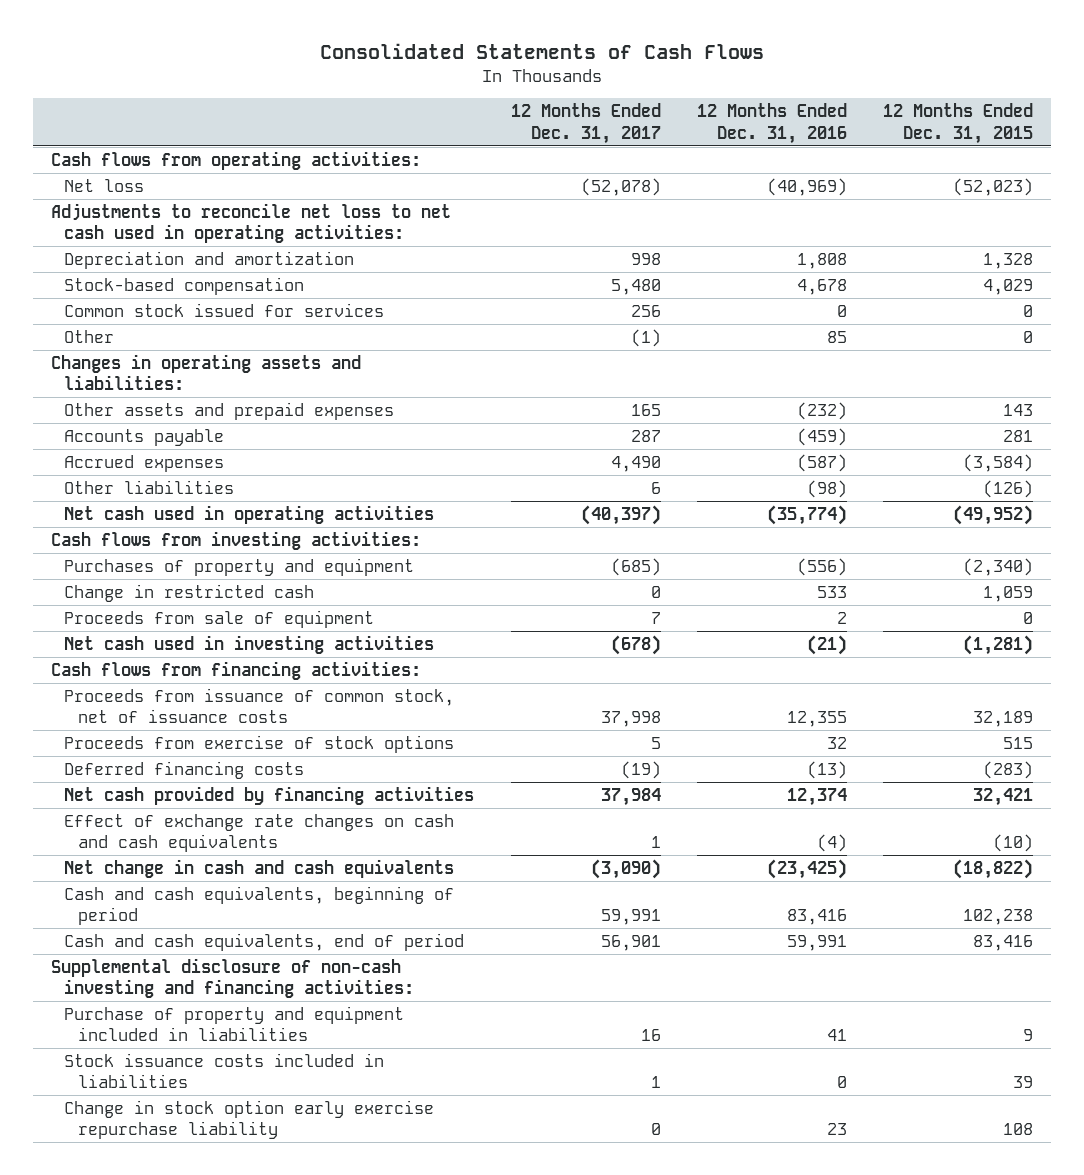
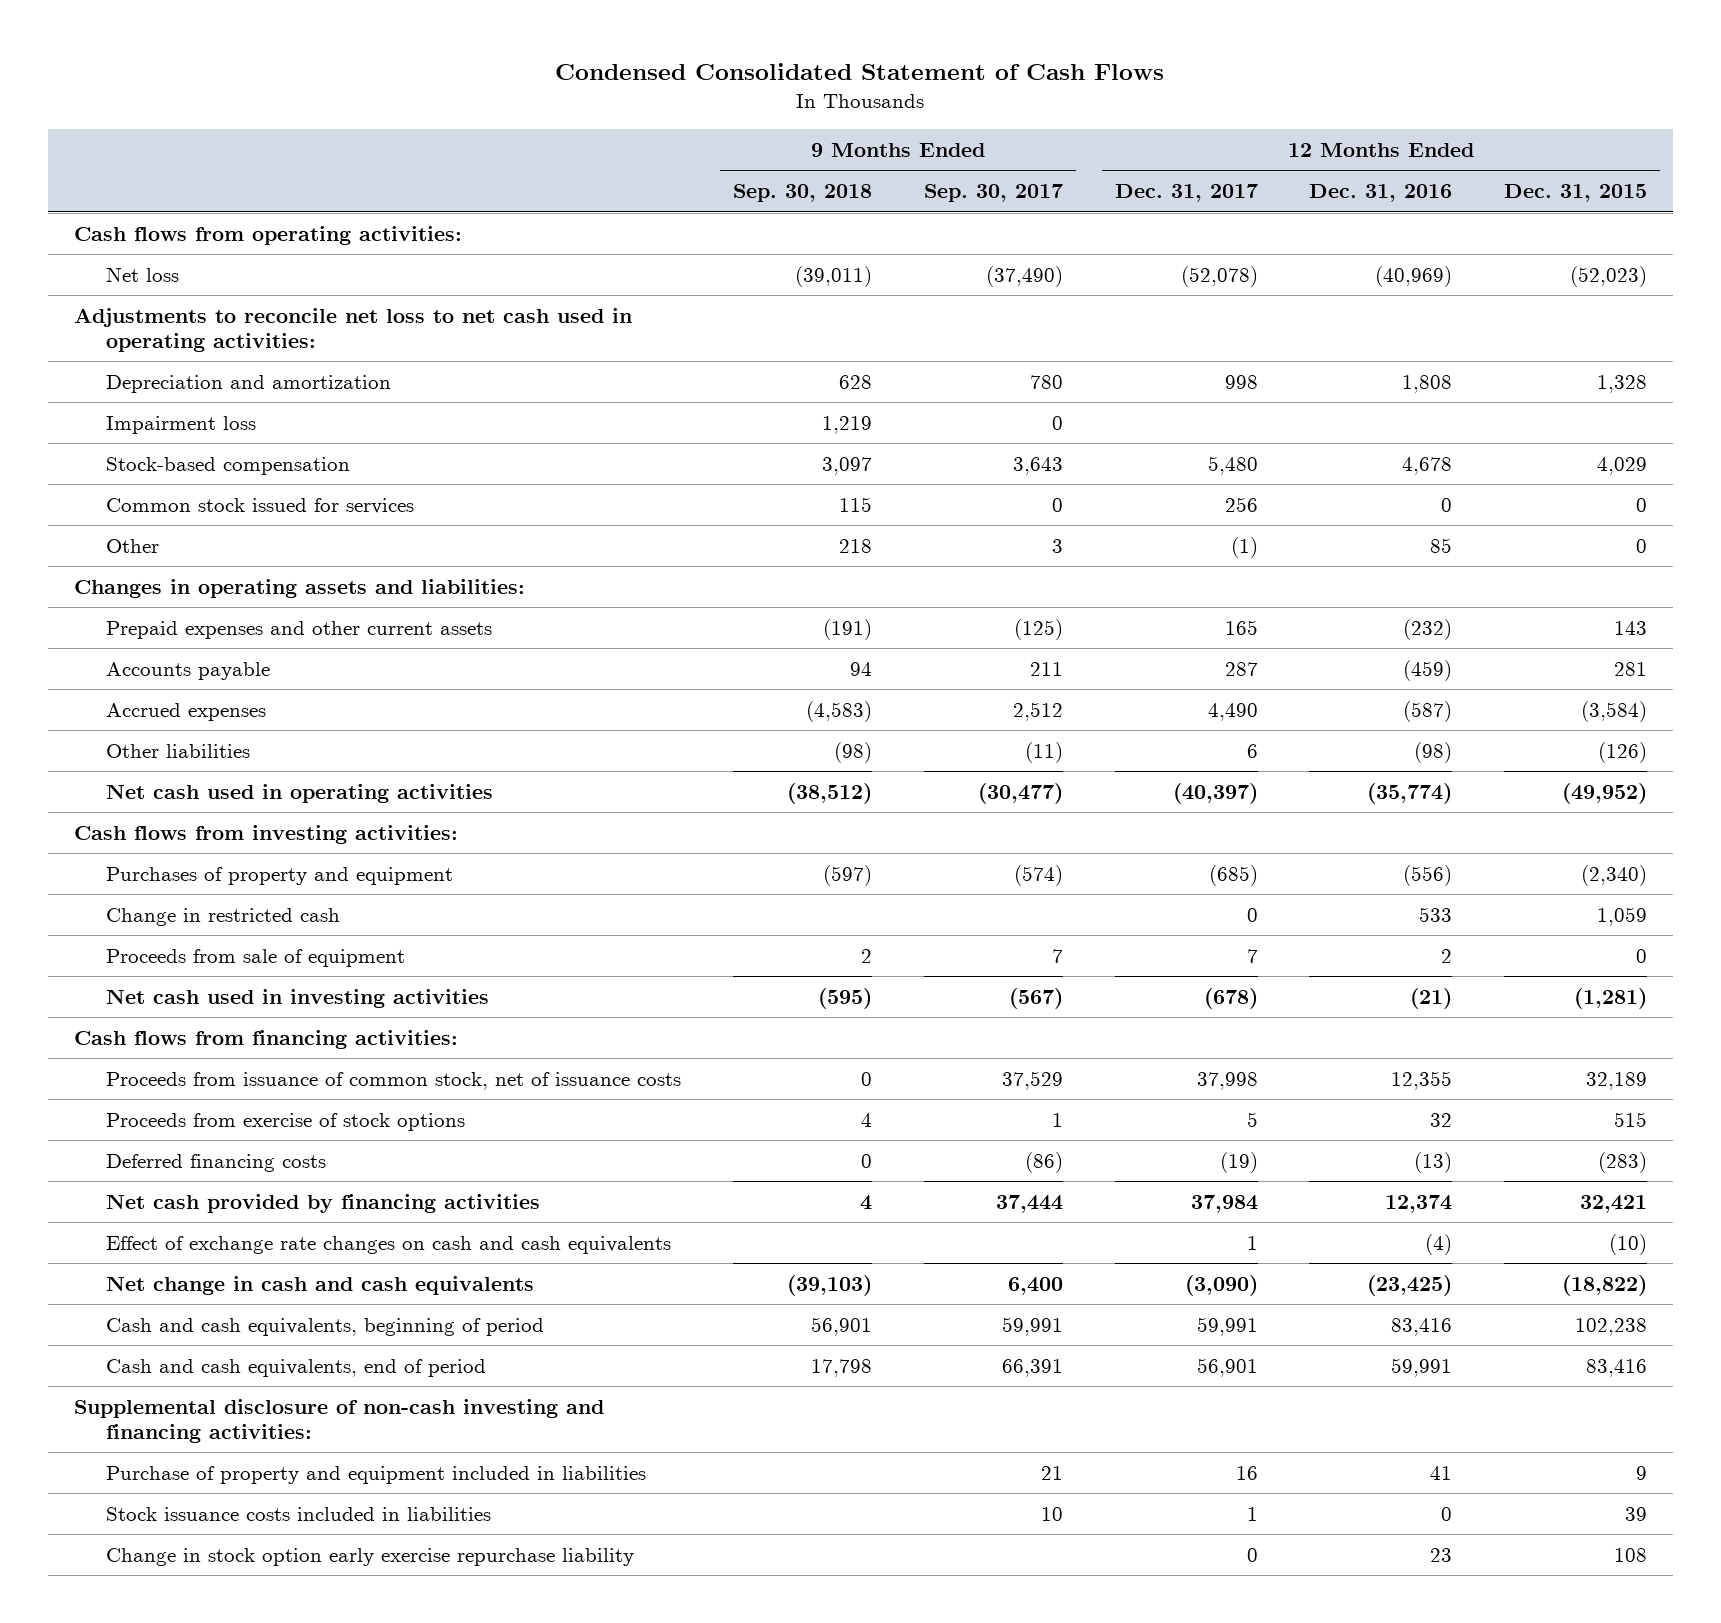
- Consolidated Statements of Cash Flows
+ Condensed Consolidated Statement of Cash Flows
- | 12 Months Ended Dec. 31, 2017 | 12 Months Ended Dec. 31, 2016 | 12 Months Ended Dec. 31, 2015
+ | 9 Months Ended Sep. 30, 2018 | 9 Months Ended Sep. 30, 2017 | 12 Months Ended Dec. 31, 2017 | 12 Months Ended Dec. 31, 2016 | 12 Months Ended Dec. 31, 2015
+ Impairment loss | 1,219 | 0 | | |
- Other assets and prepaid expenses | 165 | (232) | 143
+ Prepaid expenses and other current assets | (191) | (125) | 165 | (232) | 143

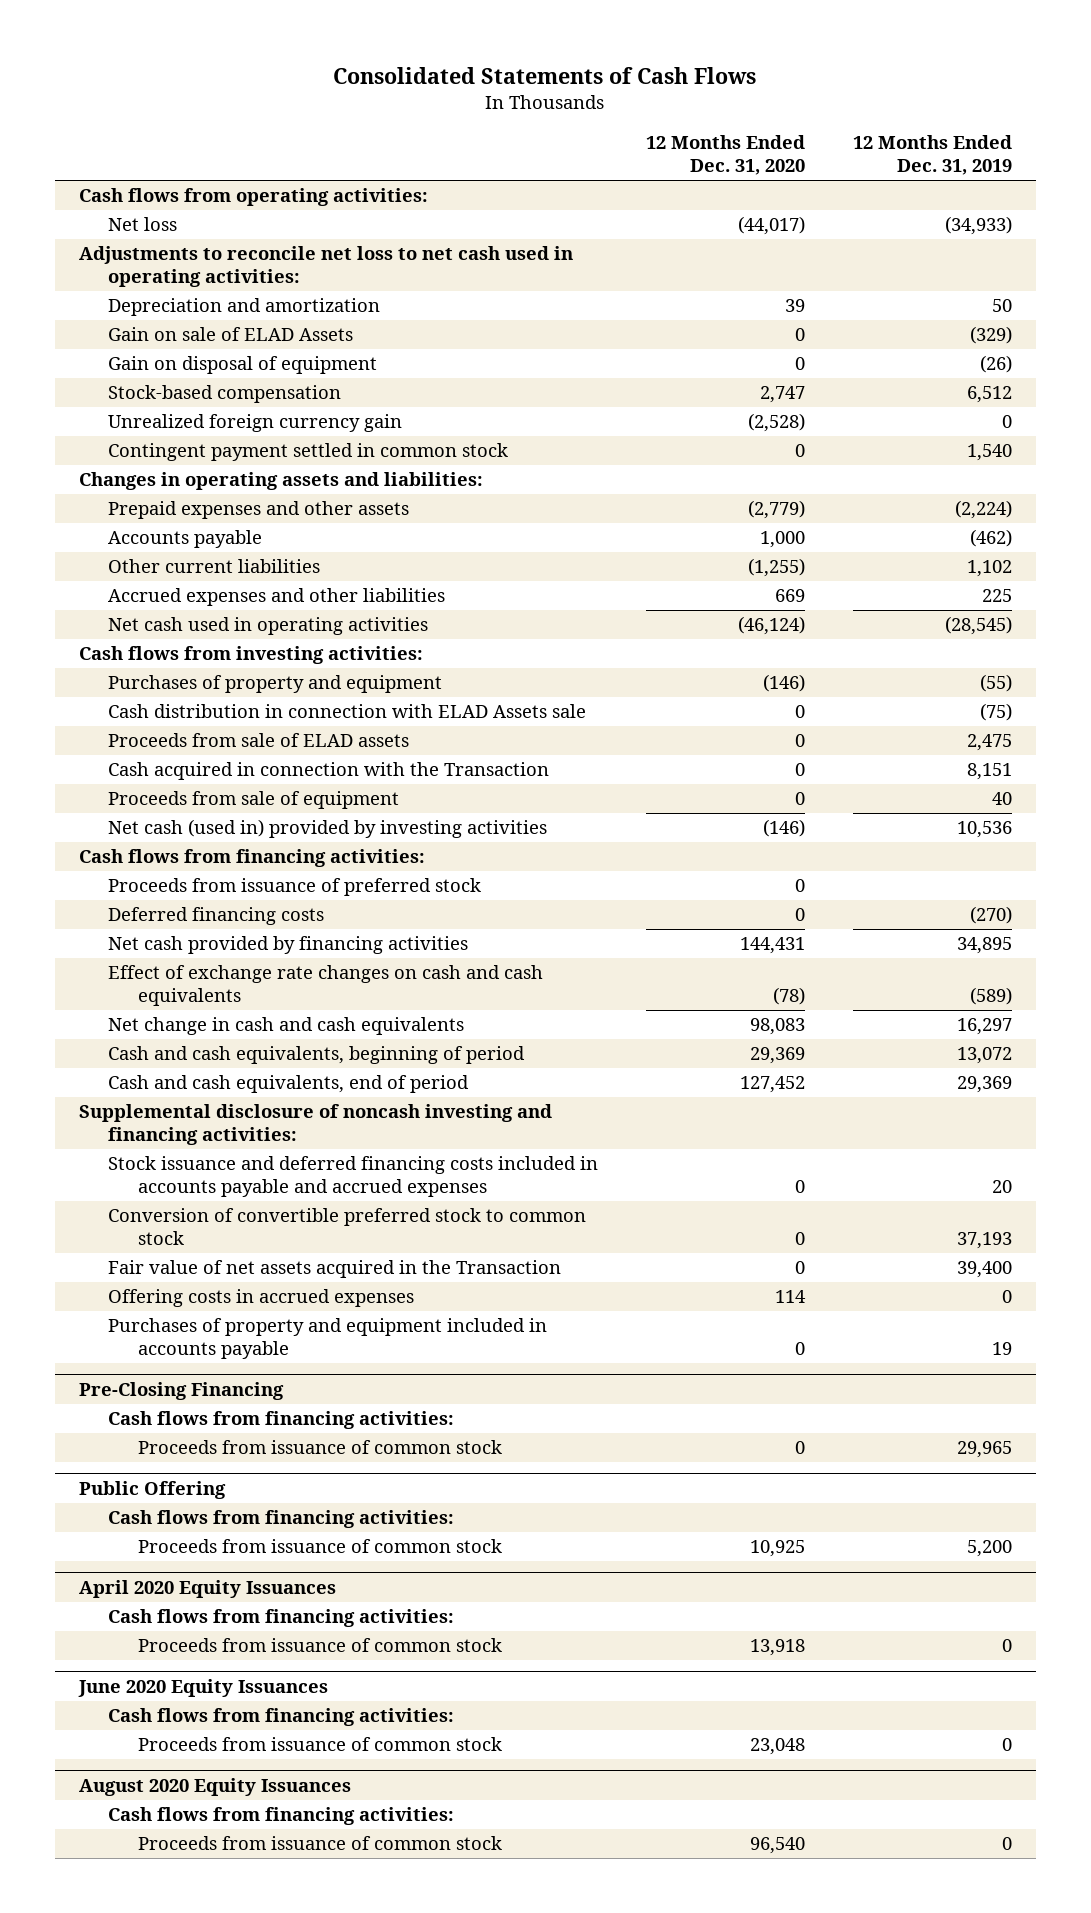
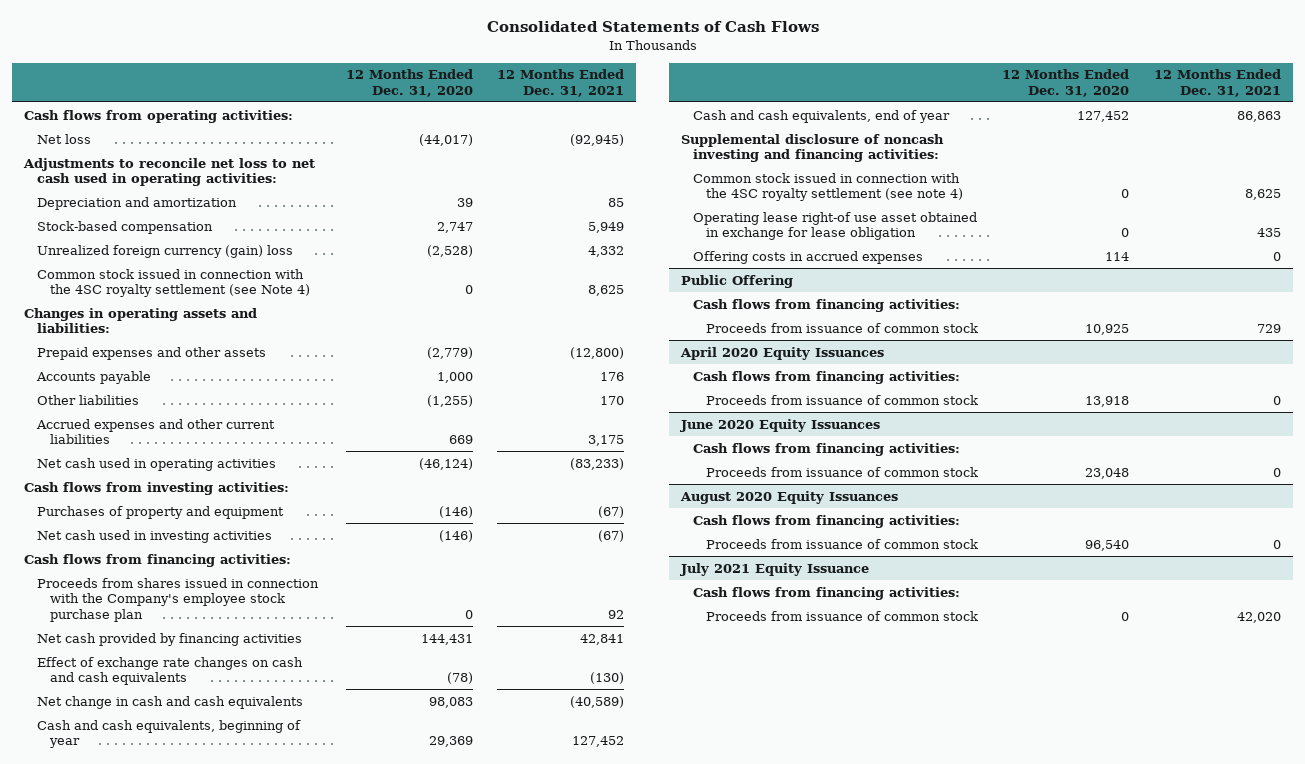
- | 12 Months Ended Dec. 31, 2020 | 12 Months Ended Dec. 31, 2019
+ | 12 Months Ended Dec. 31, 2020 | 12 Months Ended Dec. 31, 2021
- Gain on sale of ELAD Assets | 0 | (329)
- Gain on disposal of equipment | 0 | (26)
- Unrealized foreign currency gain | (2,528) | 0
- Contingent payment settled in common stock | 0 | 1,540
+ Unrealized foreign currency (gain) loss | (2,528) | 4,332
+ Common stock issued in connection with the 4SC royalty settlement (see Note 4) | 0 | 8,625
- Other current liabilities | (1,255) | 1,102
- Accrued expenses and other liabilities | 669 | 225
+ Other liabilities | (1,255) | 170
+ Accrued expenses and other current liabilities | 669 | 3,175
- Cash distribution in connection with ELAD Assets sale | 0 | (75)
- Proceeds from sale of ELAD assets | 0 | 2,475
- Cash acquired in connection with the Transaction | 0 | 8,151
- Proceeds from sale of equipment | 0 | 40
- Net cash (used in) provided by investing activities | (146) | 10,536
+ Net cash used in investing activities | (146) | (67)
- Proceeds from issuance of preferred stock | 0 |
- Deferred financing costs | 0 | (270)
+ Proceeds from shares issued in connection with the Company's employee stock purchase plan | 0 | 92
- Cash and cash equivalents, beginning of period | 29,369 | 13,072
- Cash and cash equivalents, end of period | 127,452 | 29,369
+ Cash and cash equivalents, beginning of year | 29,369 | 127,452
+ Cash and cash equivalents, end of year | 127,452 | 86,863
- Stock issuance and deferred financing costs included in accounts payable and accrued expenses | 0 | 20
- Conversion of convertible preferred stock to common stock | 0 | 37,193
- Fair value of net assets acquired in the Transaction | 0 | 39,400
+ Common stock issued in connection with the 4SC royalty settlement (see note 4) | 0 | 8,625
+ Operating lease right-of use asset obtained in exchange for lease obligation | 0 | 435
- Purchases of property and equipment included in accounts payable | 0 | 19
- Pre-Closing Financing
- Cash flows from financing activities:
- Proceeds from issuance of common stock | 0 | 29,965
+ July 2021 Equity Issuance
+ Cash flows from financing activities:
+ Proceeds from issuance of common stock | 0 | 42,020

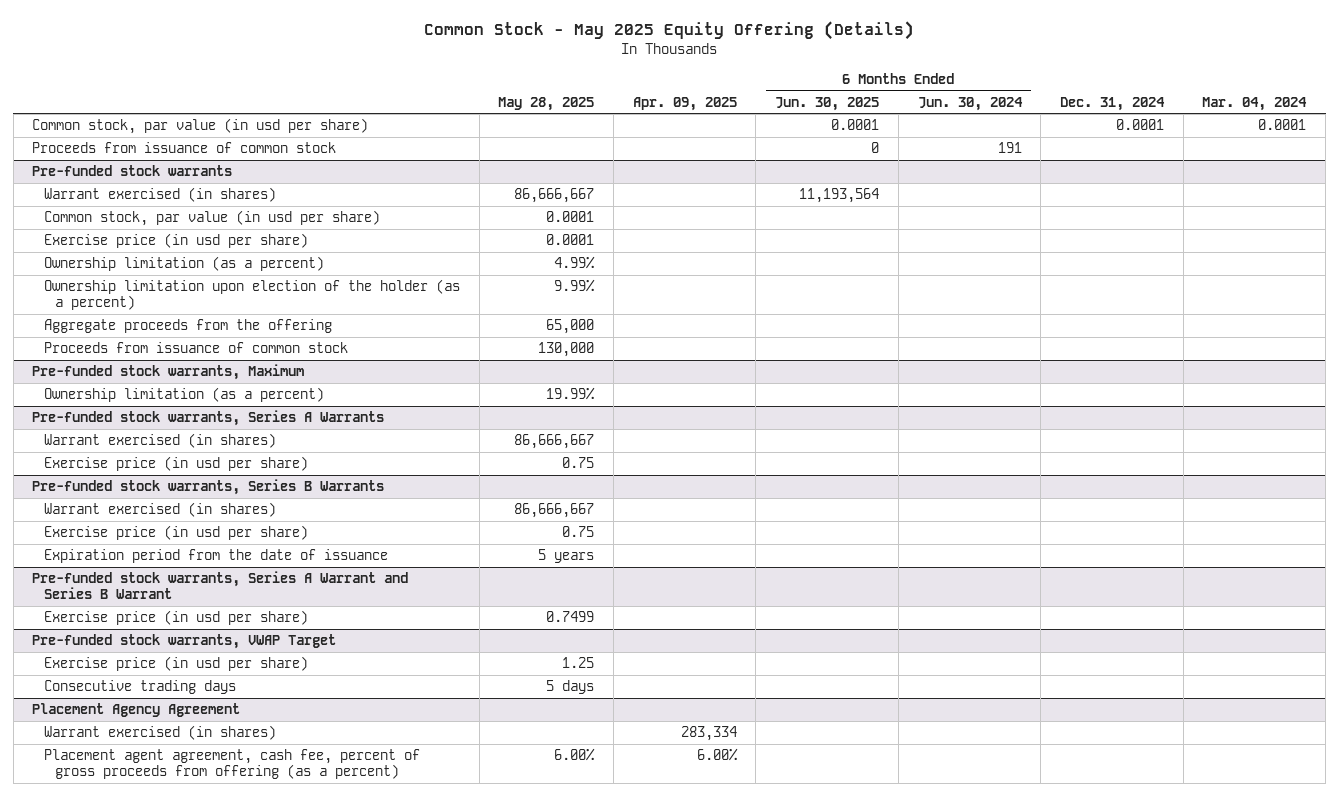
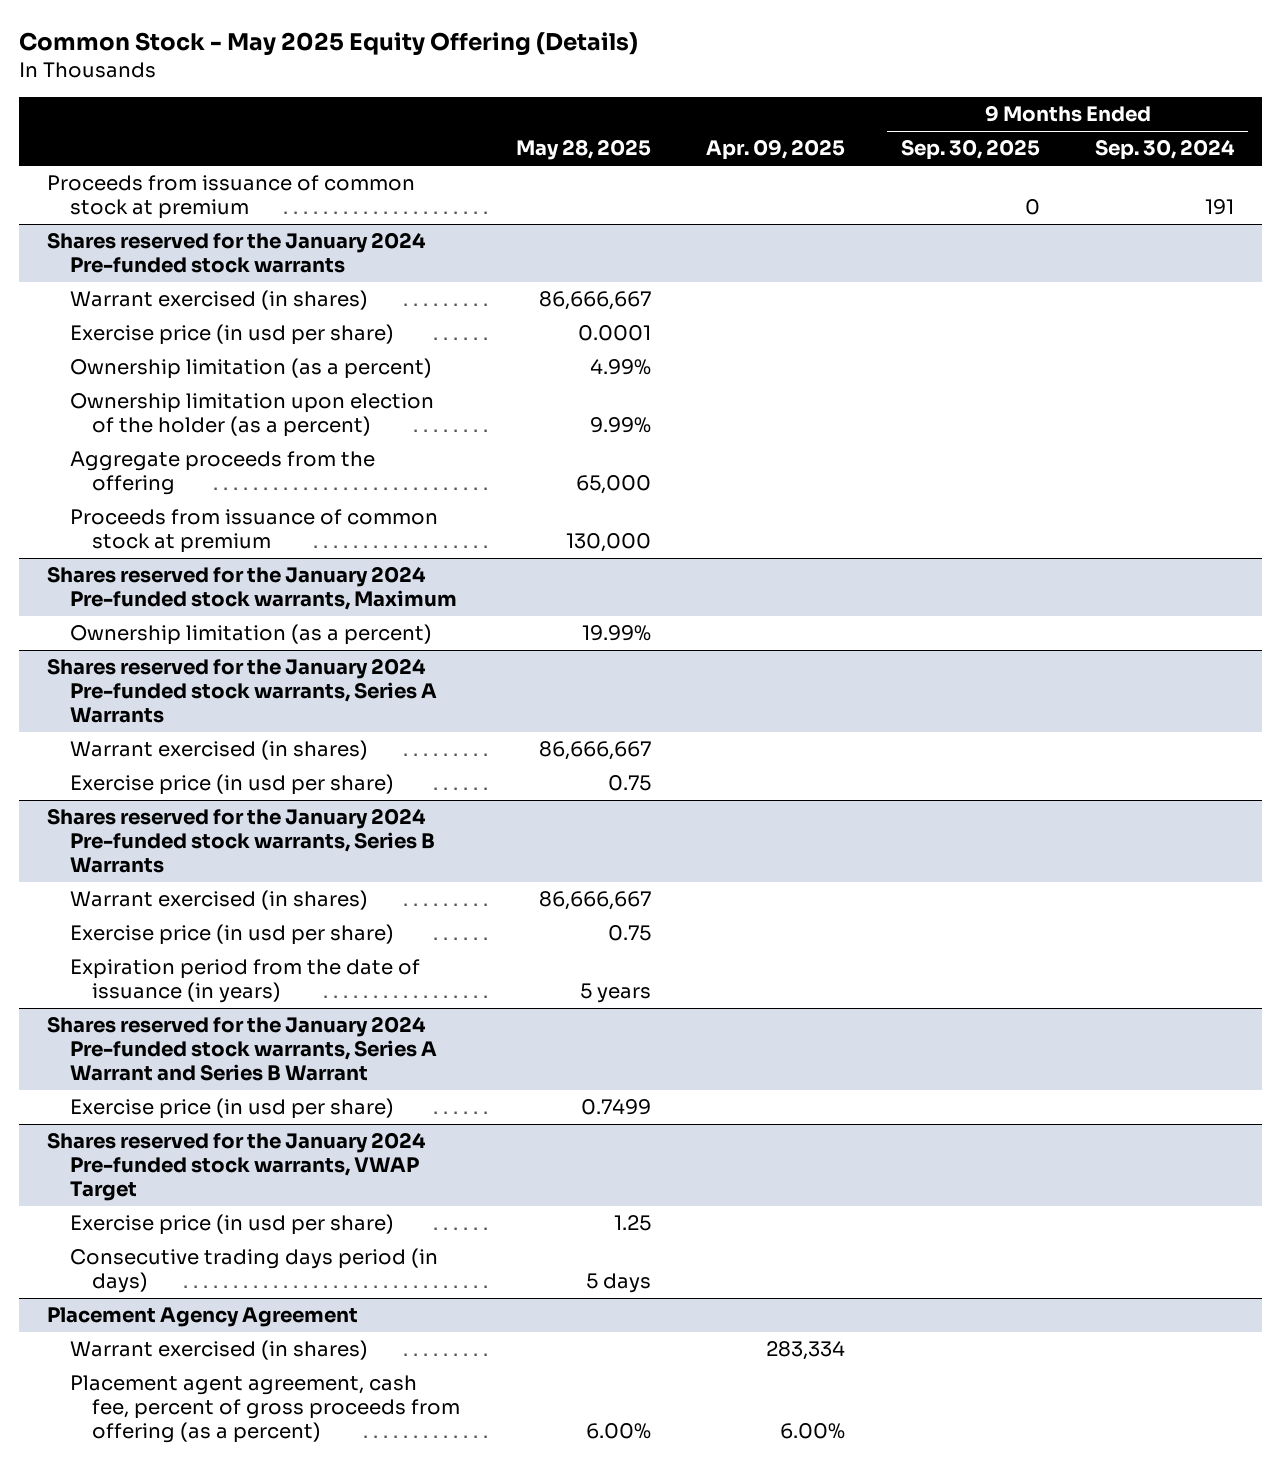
- | May 28, 2025 | Apr. 09, 2025 | 6 Months Ended Jun. 30, 2025 | 6 Months Ended Jun. 30, 2024 | Dec. 31, 2024 | Mar. 04, 2024
+ | May 28, 2025 | Apr. 09, 2025 | 9 Months Ended Sep. 30, 2025 | 9 Months Ended Sep. 30, 2024
- Common stock, par value (in usd per share) | | | 0.0001 | | 0.0001 | 0.0001
- Proceeds from issuance of common stock | | | 0 | 191 | |
- Pre-funded stock warrants
+ Proceeds from issuance of common stock at premium | | | 0 | 191
+ Shares reserved for the January 2024 Pre-funded stock warrants
- Common stock, par value (in usd per share) | 0.0001 | | | | |
- Proceeds from issuance of common stock | 130,000 | | | | |
- Pre-funded stock warrants, Maximum
+ Proceeds from issuance of common stock at premium | 130,000 | | |
+ Shares reserved for the January 2024 Pre-funded stock warrants, Maximum
- Pre-funded stock warrants, Series A Warrants
+ Shares reserved for the January 2024 Pre-funded stock warrants, Series A Warrants
- Pre-funded stock warrants, Series B Warrants
+ Shares reserved for the January 2024 Pre-funded stock warrants, Series B Warrants
- Expiration period from the date of issuance | 5 years | | | | |
- Pre-funded stock warrants, Series A Warrant and Series B Warrant
+ Expiration period from the date of issuance (in years) | 5 years | | |
+ Shares reserved for the January 2024 Pre-funded stock warrants, Series A Warrant and Series B Warrant
- Pre-funded stock warrants, VWAP Target
+ Shares reserved for the January 2024 Pre-funded stock warrants, VWAP Target
- Consecutive trading days | 5 days | | | | |
+ Consecutive trading days period (in days) | 5 days | | |

